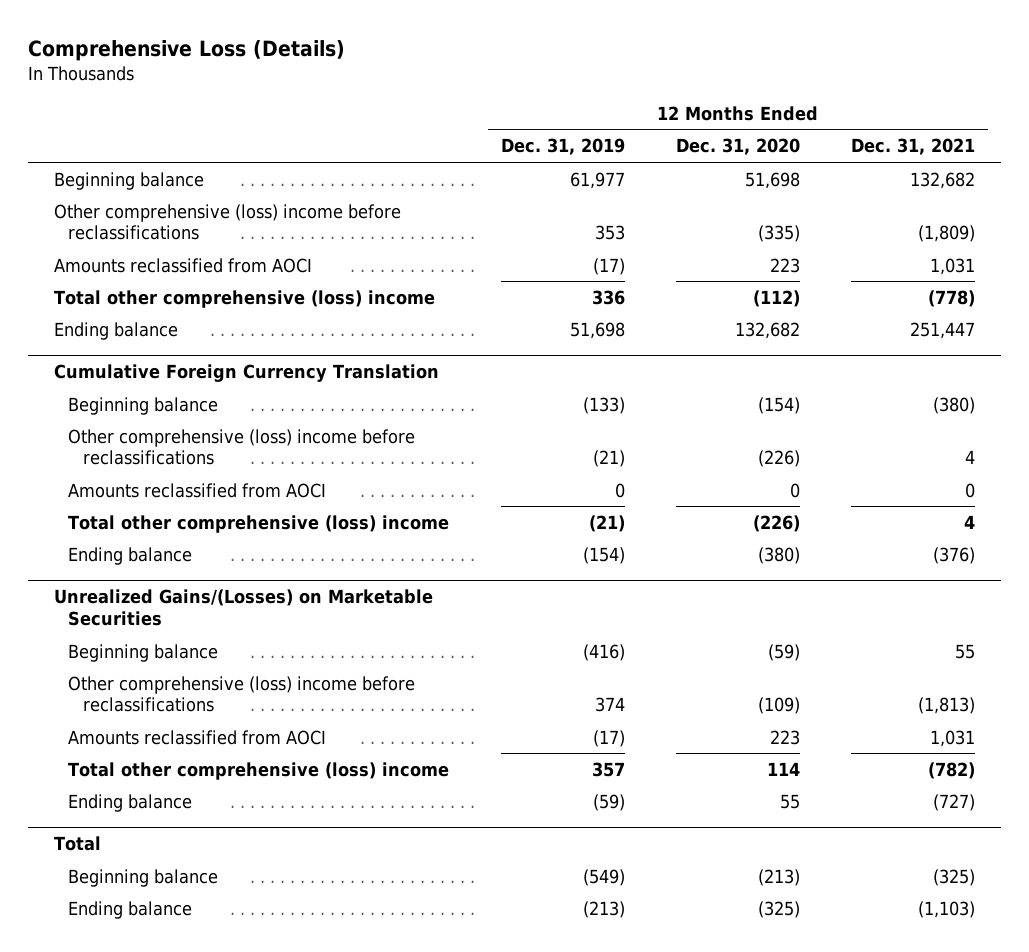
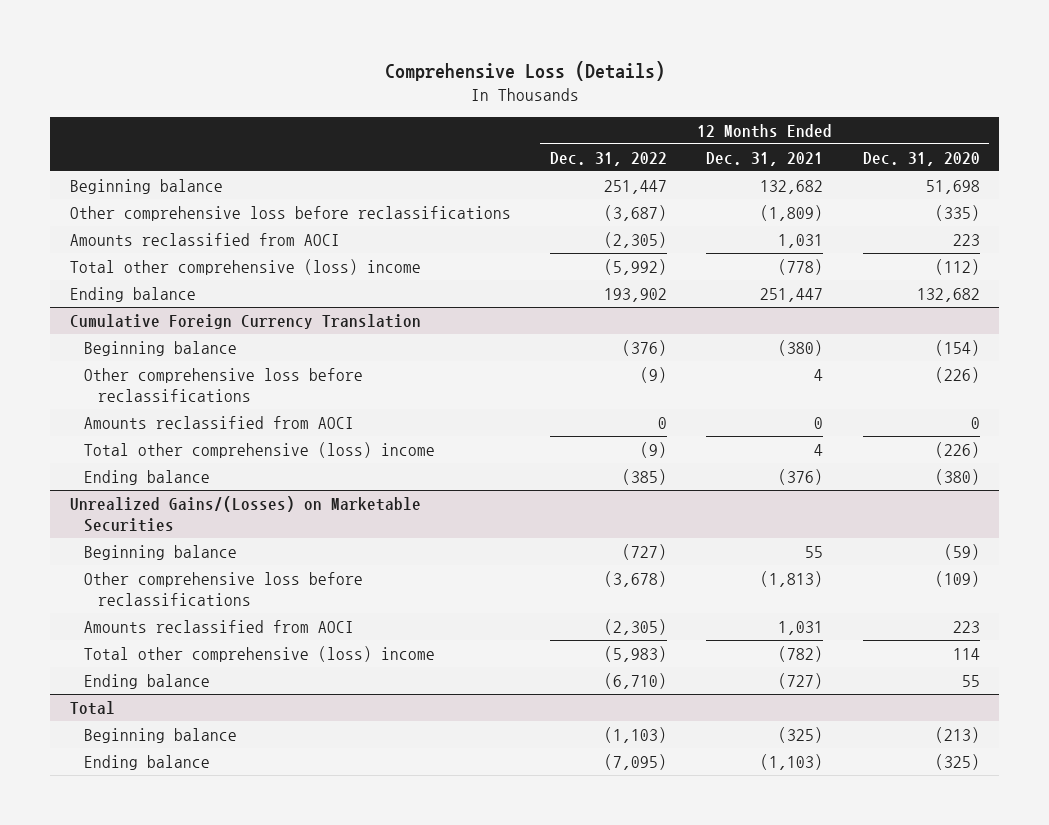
- | 12 Months Ended Dec. 31, 2019 | 12 Months Ended Dec. 31, 2020 | 12 Months Ended Dec. 31, 2021
+ | 12 Months Ended Dec. 31, 2022 | 12 Months Ended Dec. 31, 2021 | 12 Months Ended Dec. 31, 2020
- Other comprehensive (loss) income before reclassifications | 353 | (335) | (1,809)
+ Other comprehensive loss before reclassifications | (3,687) | (1,809) | (335)
@ Cumulative Foreign Currency Translation
- Other comprehensive (loss) income before reclassifications | (21) | (226) | 4
+ Other comprehensive loss before reclassifications | (9) | 4 | (226)
@ Unrealized Gains/(Losses) on Marketable Securities
- Other comprehensive (loss) income before reclassifications | 374 | (109) | (1,813)
+ Other comprehensive loss before reclassifications | (3,678) | (1,813) | (109)

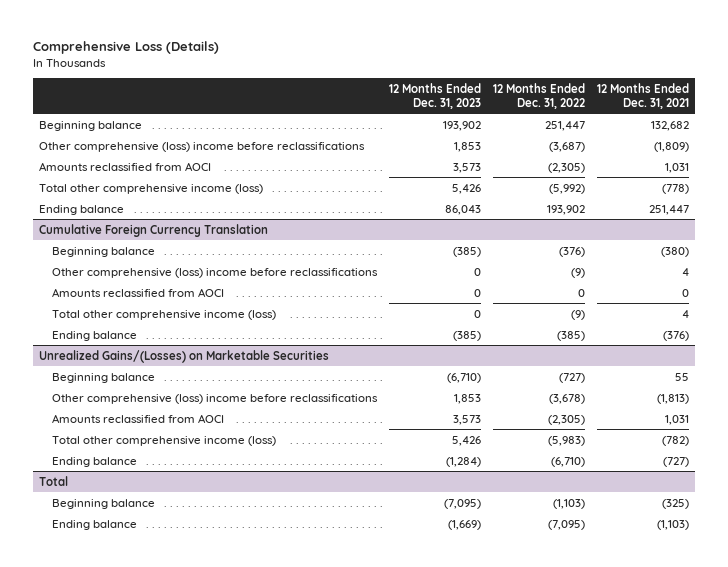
- | 12 Months Ended Dec. 31, 2022 | 12 Months Ended Dec. 31, 2021 | 12 Months Ended Dec. 31, 2020
+ | 12 Months Ended Dec. 31, 2023 | 12 Months Ended Dec. 31, 2022 | 12 Months Ended Dec. 31, 2021
- Other comprehensive loss before reclassifications | (3,687) | (1,809) | (335)
+ Other comprehensive (loss) income before reclassifications | 1,853 | (3,687) | (1,809)
- Total other comprehensive (loss) income | (5,992) | (778) | (112)
+ Total other comprehensive income (loss) | 5,426 | (5,992) | (778)
@ Cumulative Foreign Currency Translation
- Other comprehensive loss before reclassifications | (9) | 4 | (226)
+ Other comprehensive (loss) income before reclassifications | 0 | (9) | 4
- Total other comprehensive (loss) income | (9) | 4 | (226)
+ Total other comprehensive income (loss) | 0 | (9) | 4
@ Unrealized Gains/(Losses) on Marketable Securities
- Other comprehensive loss before reclassifications | (3,678) | (1,813) | (109)
+ Other comprehensive (loss) income before reclassifications | 1,853 | (3,678) | (1,813)
- Total other comprehensive (loss) income | (5,983) | (782) | 114
+ Total other comprehensive income (loss) | 5,426 | (5,983) | (782)

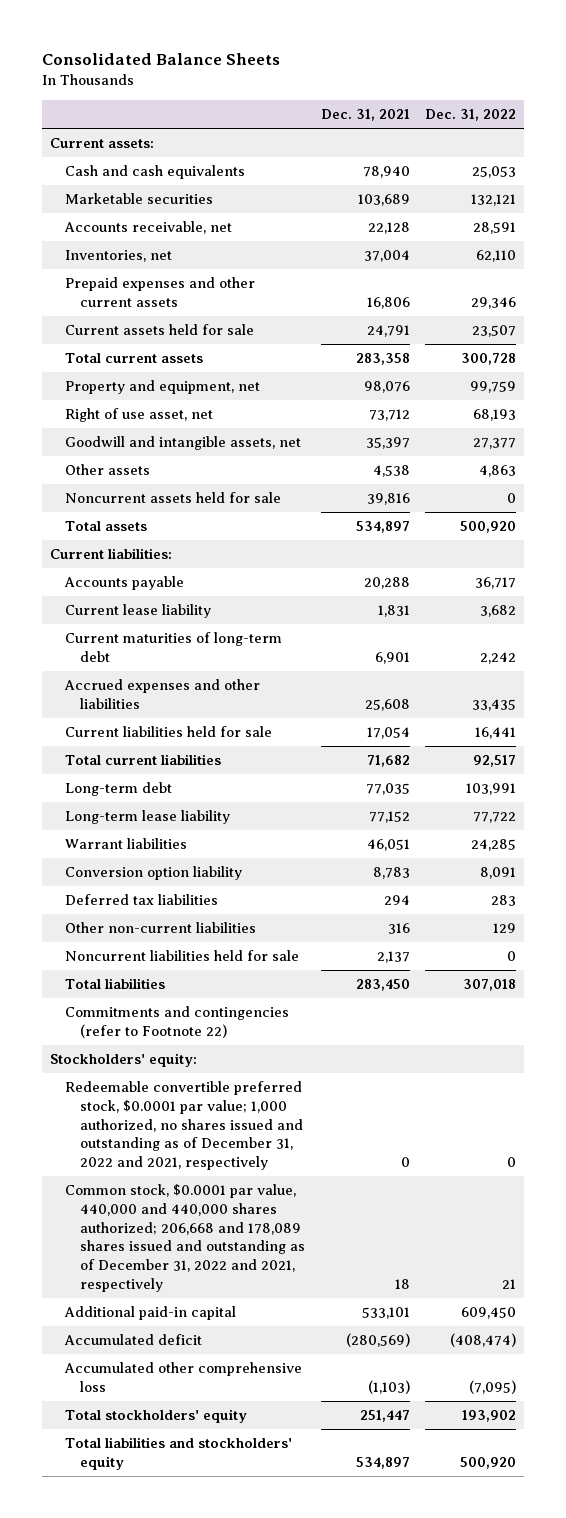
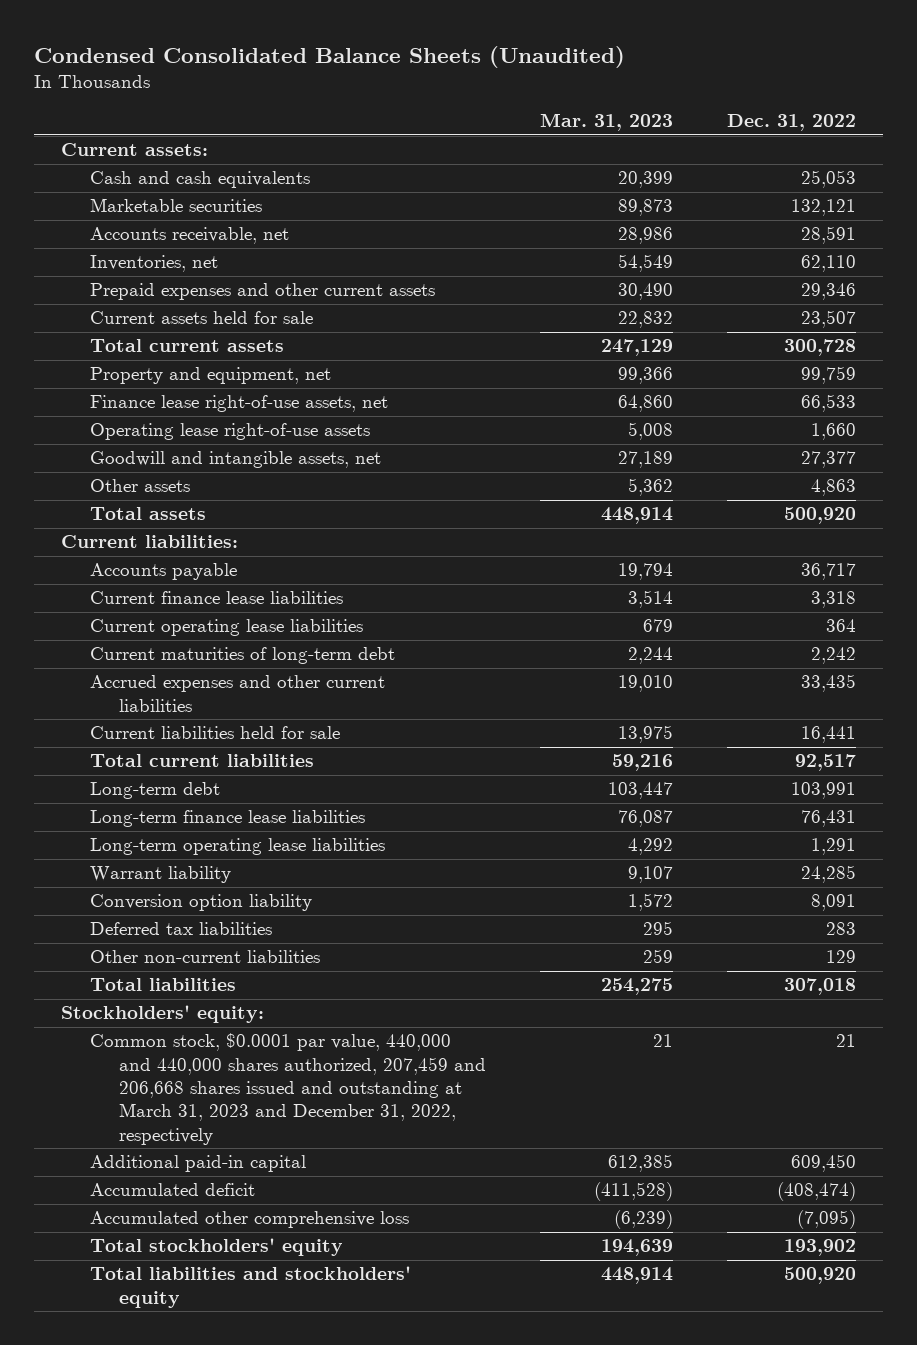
- Consolidated Balance Sheets
+ Condensed Consolidated Balance Sheets (Unaudited)
- | Dec. 31, 2021 | Dec. 31, 2022
+ | Mar. 31, 2023 | Dec. 31, 2022
- Right of use asset, net | 73,712 | 68,193
+ Finance lease right-of-use assets, net | 64,860 | 66,533
+ Operating lease right-of-use assets | 5,008 | 1,660
- Noncurrent assets held for sale | 39,816 | 0
- Current lease liability | 1,831 | 3,682
+ Current finance lease liabilities | 3,514 | 3,318
+ Current operating lease liabilities | 679 | 364
- Accrued expenses and other liabilities | 25,608 | 33,435
+ Accrued expenses and other current liabilities | 19,010 | 33,435
- Long-term lease liability | 77,152 | 77,722
- Warrant liabilities | 46,051 | 24,285
+ Long-term finance lease liabilities | 76,087 | 76,431
+ Long-term operating lease liabilities | 4,292 | 1,291
+ Warrant liability | 9,107 | 24,285
- Noncurrent liabilities held for sale | 2,137 | 0
- Commitments and contingencies (refer to Footnote 22)
- Redeemable convertible preferred stock, $0.0001 par value; 1,000 authorized, no shares issued and outstanding as of December 31, 2022 and 2021, respectively | 0 | 0
- Common stock, $0.0001 par value, 440,000 and 440,000 shares authorized; 206,668 and 178,089 shares issued and outstanding as of December 31, 2022 and 2021, respectively | 18 | 21
+ Common stock, $0.0001 par value, 440,000 and 440,000 shares authorized, 207,459 and 206,668 shares issued and outstanding at March 31, 2023 and December 31, 2022, respectively | 21 | 21

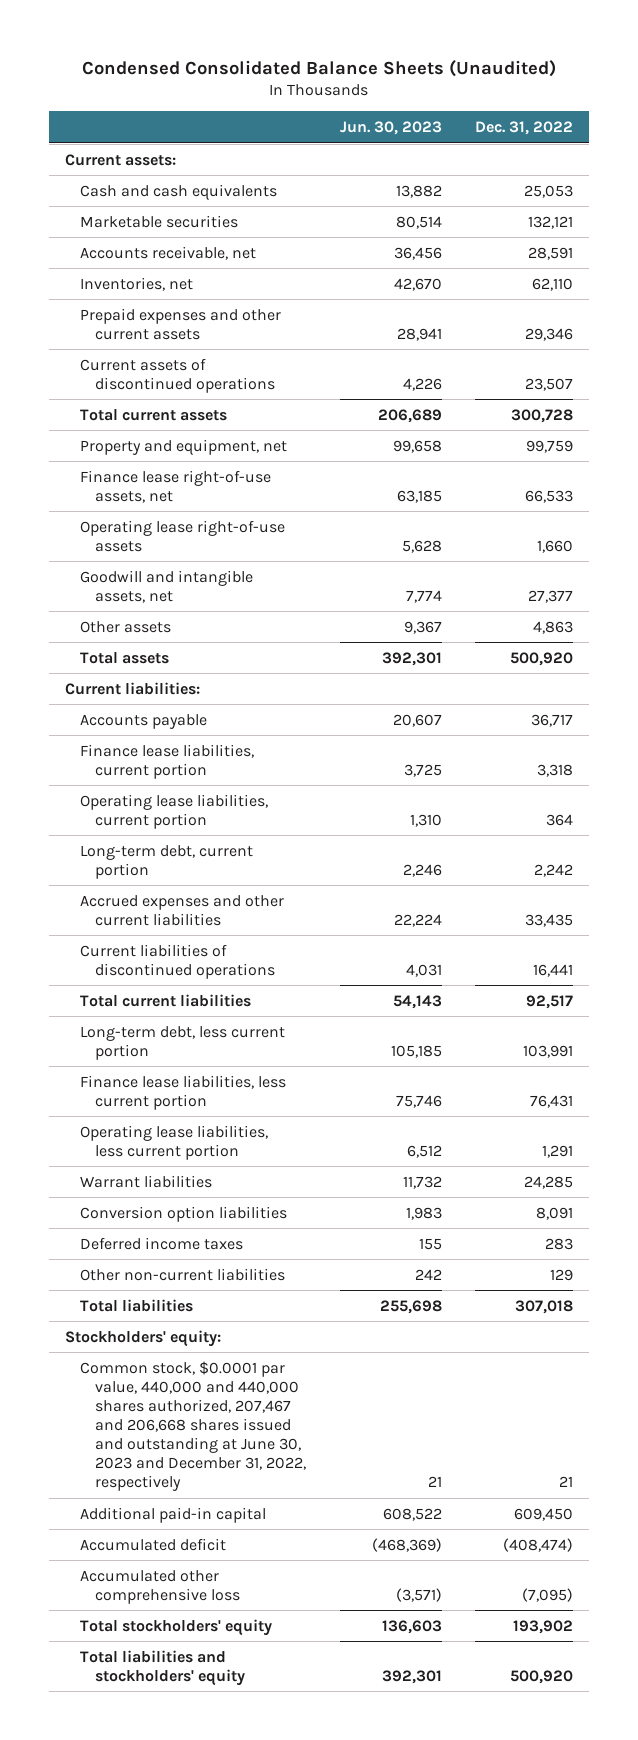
- | Mar. 31, 2023 | Dec. 31, 2022
+ | Jun. 30, 2023 | Dec. 31, 2022
- Current assets held for sale | 22,832 | 23,507
+ Current assets of discontinued operations | 4,226 | 23,507
- Current finance lease liabilities | 3,514 | 3,318
- Current operating lease liabilities | 679 | 364
- Current maturities of long-term debt | 2,244 | 2,242
+ Finance lease liabilities, current portion | 3,725 | 3,318
+ Operating lease liabilities, current portion | 1,310 | 364
+ Long-term debt, current portion | 2,246 | 2,242
- Current liabilities held for sale | 13,975 | 16,441
+ Current liabilities of discontinued operations | 4,031 | 16,441
- Long-term debt | 103,447 | 103,991
- Long-term finance lease liabilities | 76,087 | 76,431
- Long-term operating lease liabilities | 4,292 | 1,291
- Warrant liability | 9,107 | 24,285
- Conversion option liability | 1,572 | 8,091
- Deferred tax liabilities | 295 | 283
+ Long-term debt, less current portion | 105,185 | 103,991
+ Finance lease liabilities, less current portion | 75,746 | 76,431
+ Operating lease liabilities, less current portion | 6,512 | 1,291
+ Warrant liabilities | 11,732 | 24,285
+ Conversion option liabilities | 1,983 | 8,091
+ Deferred income taxes | 155 | 283
- Common stock, $0.0001 par value, 440,000 and 440,000 shares authorized, 207,459 and 206,668 shares issued and outstanding at March 31, 2023 and December 31, 2022, respectively | 21 | 21
+ Common stock, $0.0001 par value, 440,000 and 440,000 shares authorized, 207,467 and 206,668 shares issued and outstanding at June 30, 2023 and December 31, 2022, respectively | 21 | 21

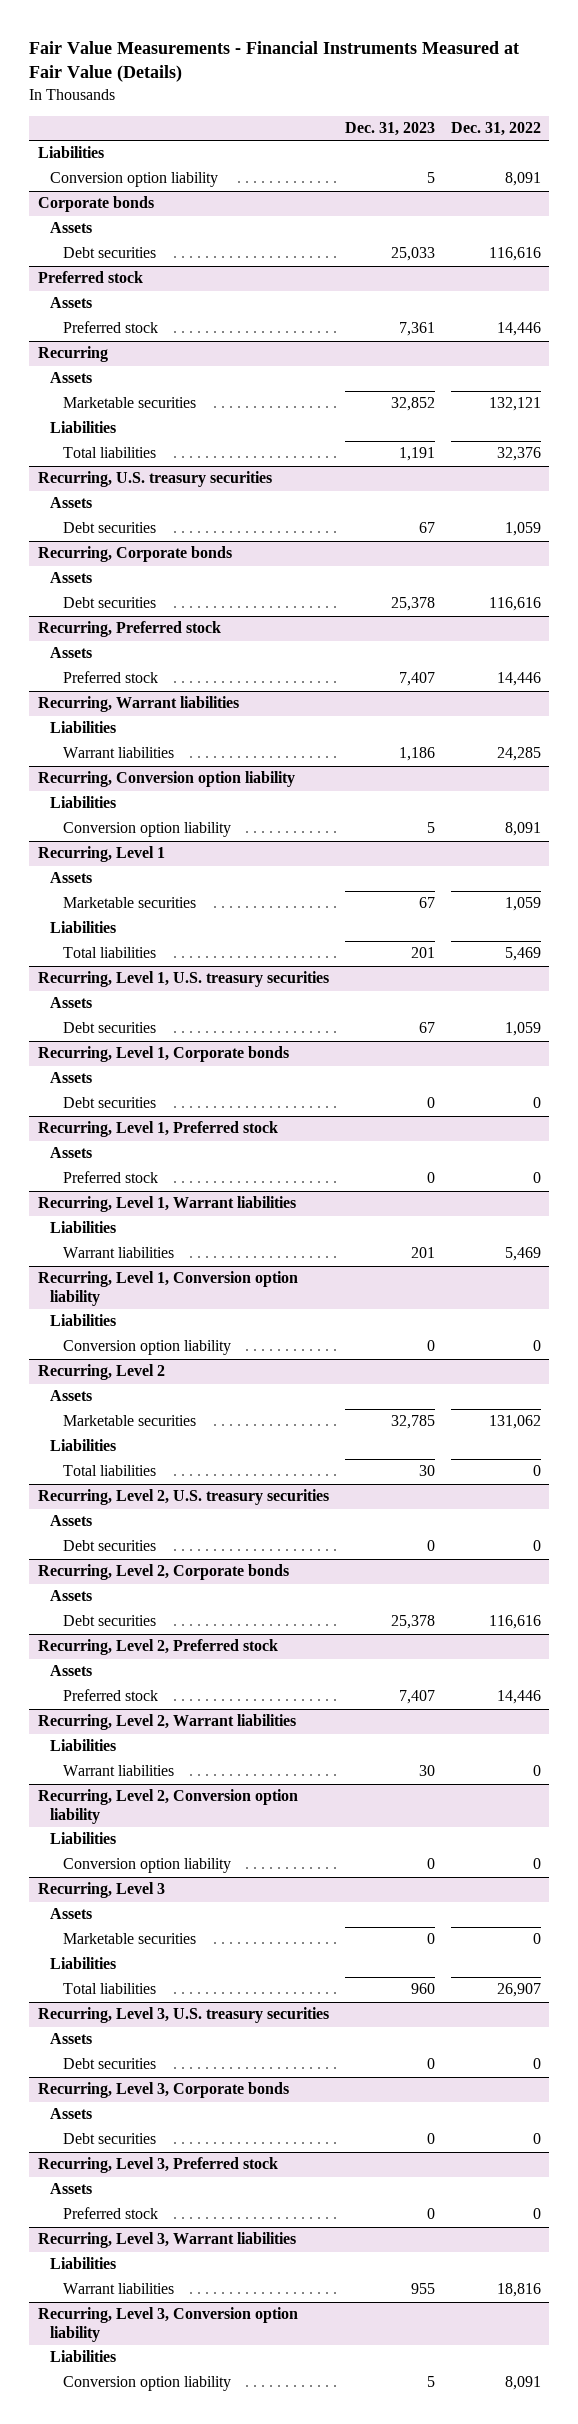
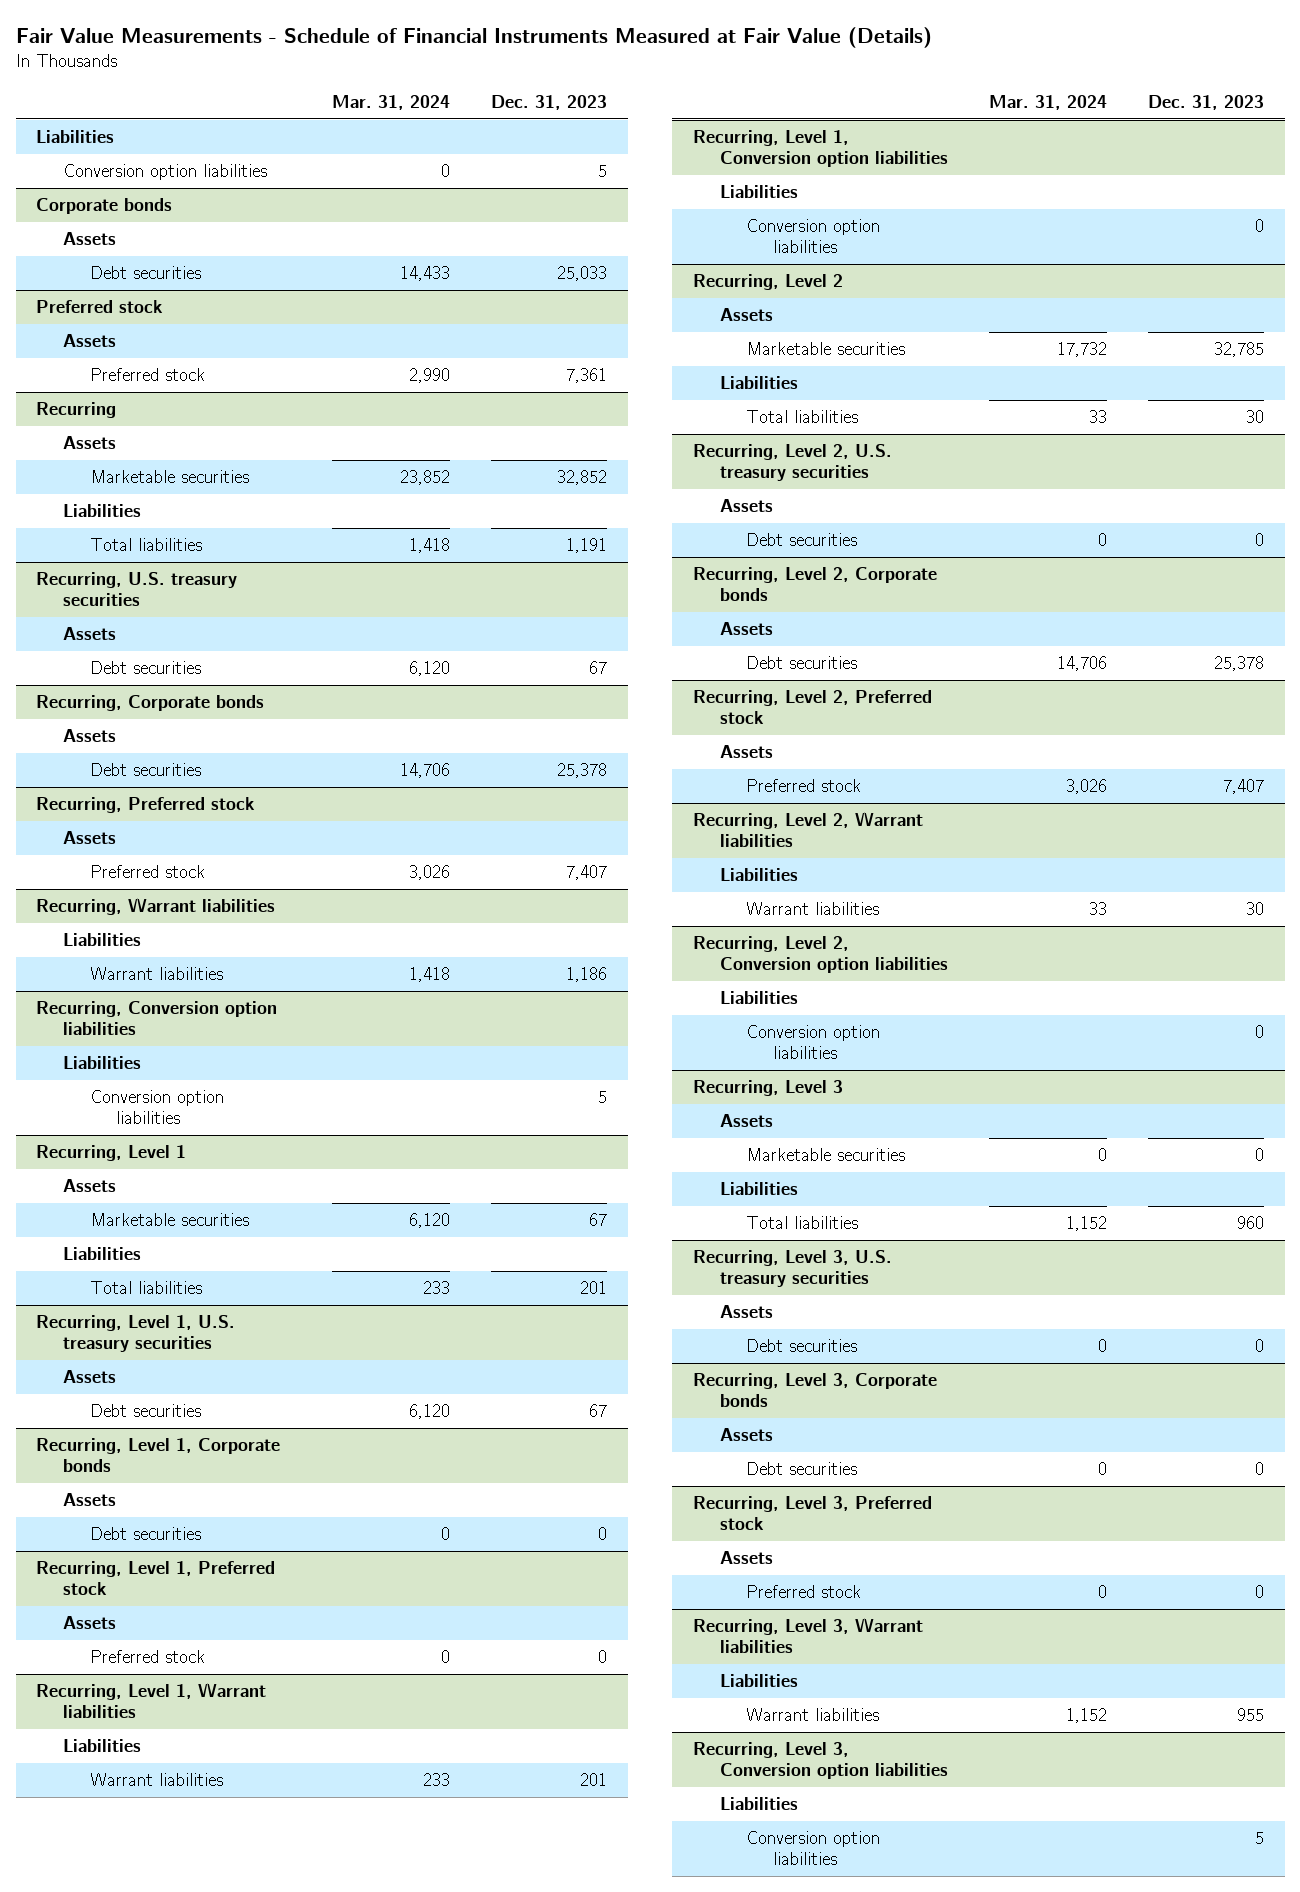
- Fair Value Measurements - Financial Instruments Measured at Fair Value (Details)
+ Fair Value Measurements - Schedule of Financial Instruments Measured at Fair Value (Details)
- | Dec. 31, 2023 | Dec. 31, 2022
+ | Mar. 31, 2024 | Dec. 31, 2023
- Conversion option liability | 5 | 8,091
+ Conversion option liabilities | 0 | 5
- Recurring, Conversion option liability
+ Recurring, Conversion option liabilities
- Conversion option liability | 5 | 8,091
+ Conversion option liabilities | | 5
- Recurring, Level 1, Conversion option liability
+ Recurring, Level 1, Conversion option liabilities
- Conversion option liability | 0 | 0
+ Conversion option liabilities | | 0
- Recurring, Level 2, Conversion option liability
+ Recurring, Level 2, Conversion option liabilities
- Conversion option liability | 0 | 0
+ Conversion option liabilities | | 0
- Recurring, Level 3, Conversion option liability
+ Recurring, Level 3, Conversion option liabilities
- Conversion option liability | 5 | 8,091
+ Conversion option liabilities | | 5

